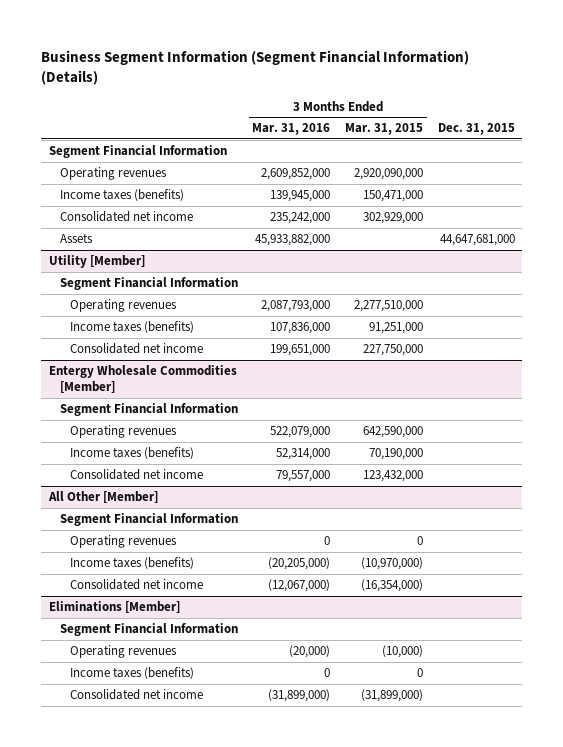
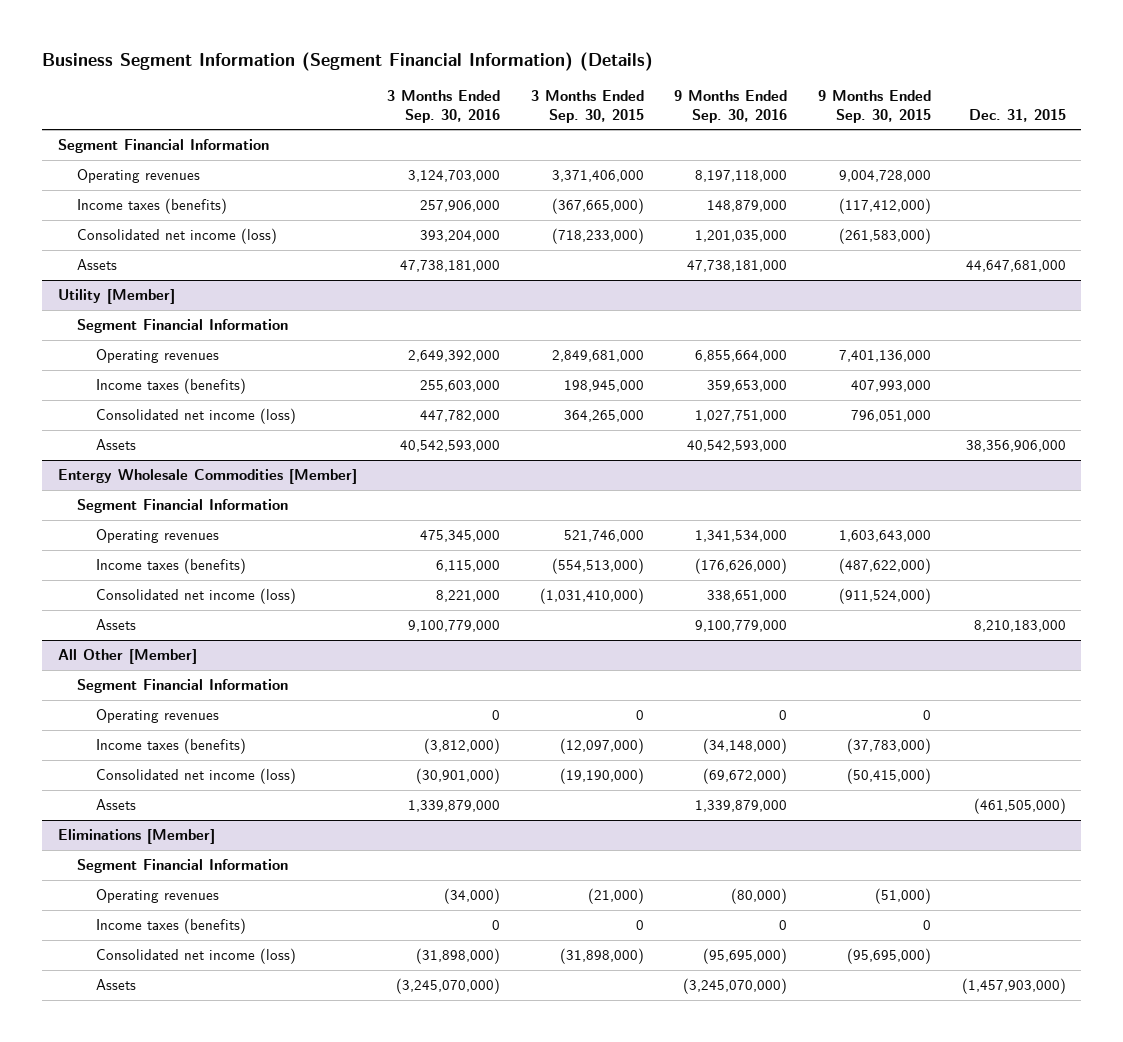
- | 3 Months Ended Mar. 31, 2016 | 3 Months Ended Mar. 31, 2015 | Dec. 31, 2015
+ | 3 Months Ended Sep. 30, 2016 | 3 Months Ended Sep. 30, 2015 | 9 Months Ended Sep. 30, 2016 | 9 Months Ended Sep. 30, 2015 | Dec. 31, 2015
- Consolidated net income | 235,242,000 | 302,929,000 |
+ Consolidated net income (loss) | 393,204,000 | (718,233,000) | 1,201,035,000 | (261,583,000) |
@ Utility [Member]
- Consolidated net income | 199,651,000 | 227,750,000 |
+ Consolidated net income (loss) | 447,782,000 | 364,265,000 | 1,027,751,000 | 796,051,000 |
+ Assets | 40,542,593,000 | | 40,542,593,000 | | 38,356,906,000
@ Entergy Wholesale Commodities [Member]
- Consolidated net income | 79,557,000 | 123,432,000 |
+ Consolidated net income (loss) | 8,221,000 | (1,031,410,000) | 338,651,000 | (911,524,000) |
+ Assets | 9,100,779,000 | | 9,100,779,000 | | 8,210,183,000
@ All Other [Member]
- Consolidated net income | (12,067,000) | (16,354,000) |
+ Consolidated net income (loss) | (30,901,000) | (19,190,000) | (69,672,000) | (50,415,000) |
+ Assets | 1,339,879,000 | | 1,339,879,000 | | (461,505,000)
@ Eliminations [Member]
- Consolidated net income | (31,899,000) | (31,899,000) |
+ Consolidated net income (loss) | (31,898,000) | (31,898,000) | (95,695,000) | (95,695,000) |
+ Assets | (3,245,070,000) | | (3,245,070,000) | | (1,457,903,000)

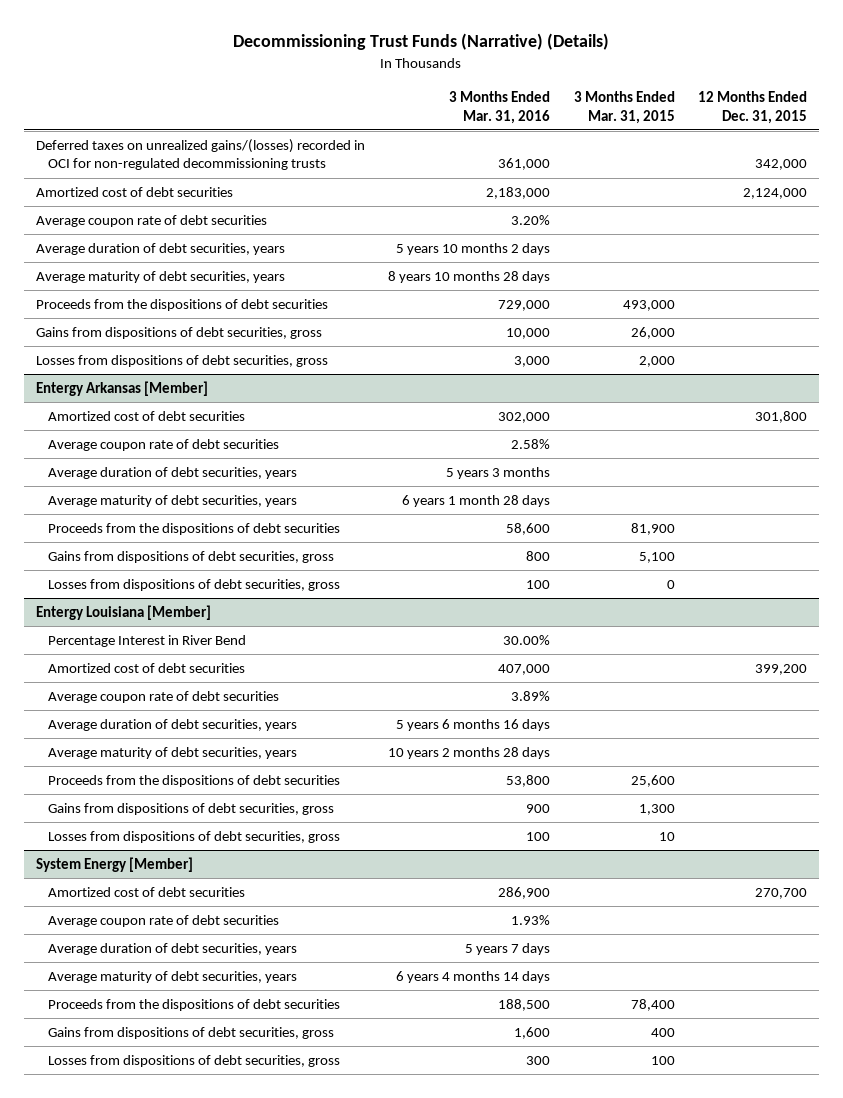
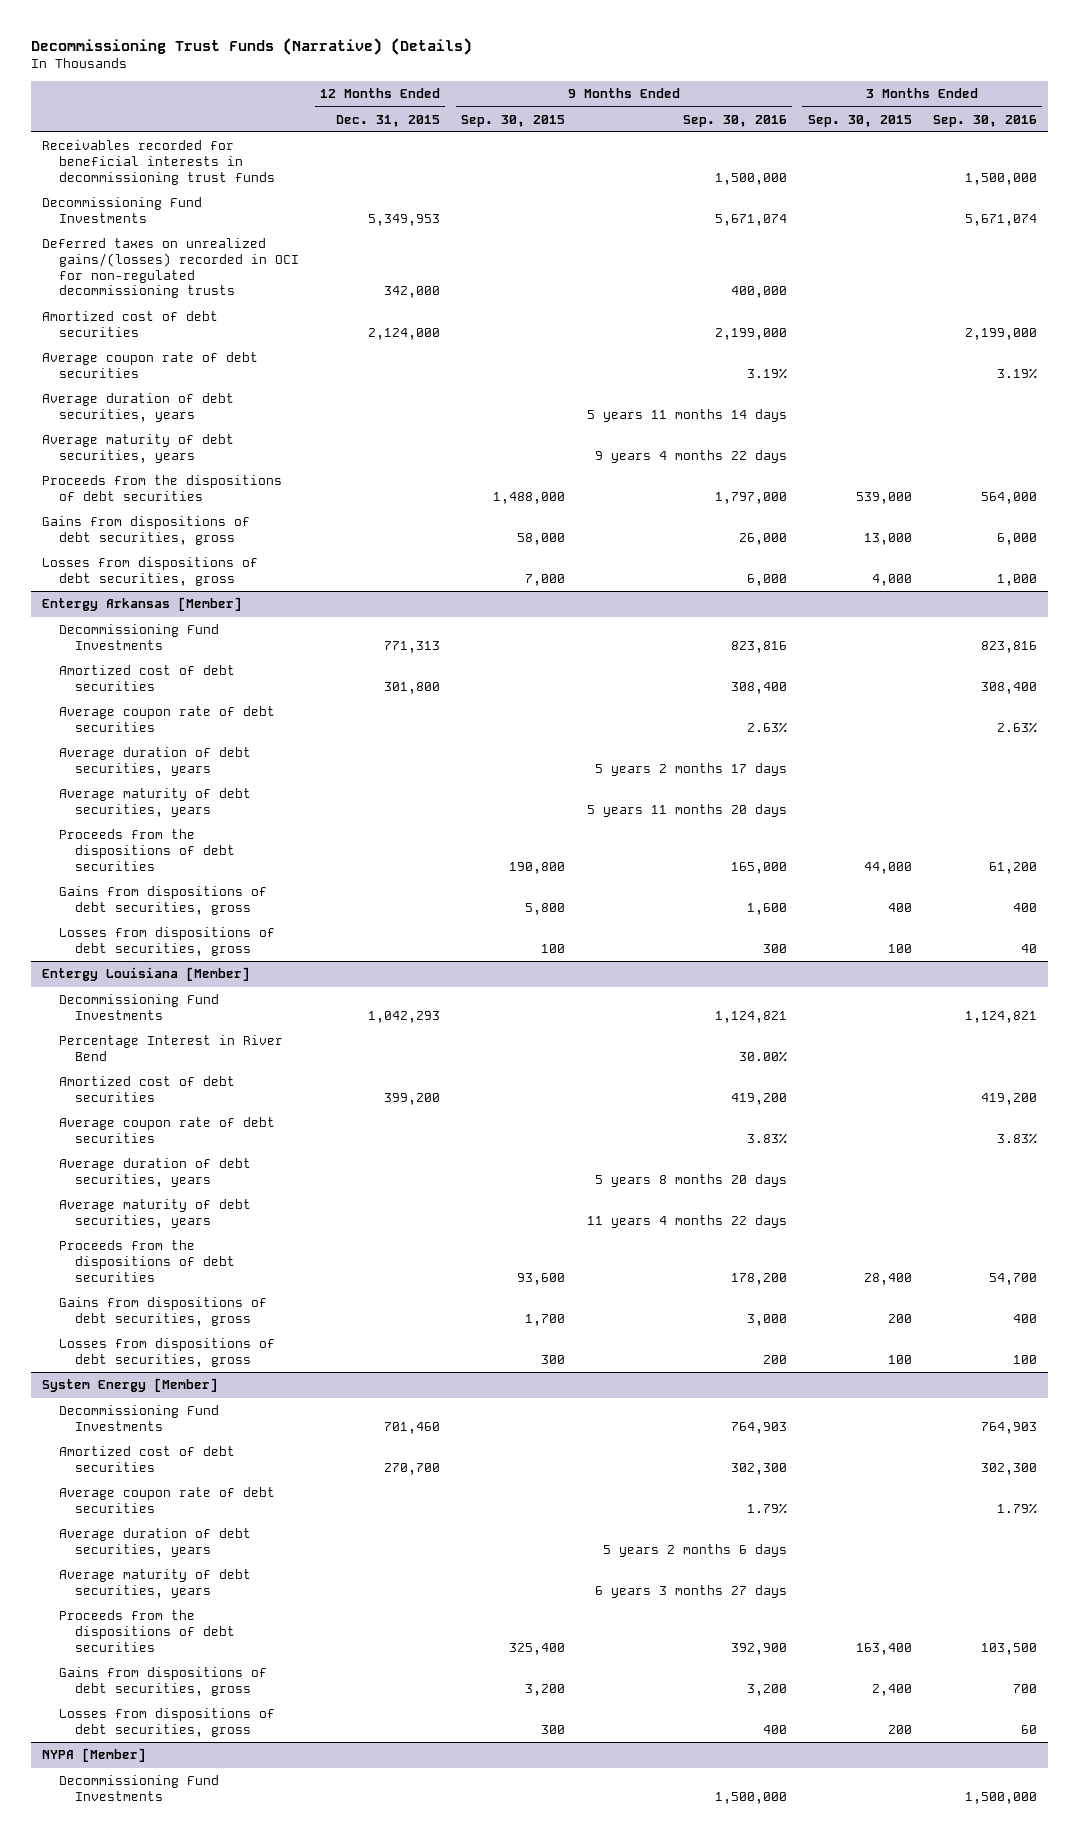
- | 3 Months Ended Mar. 31, 2016 | 3 Months Ended Mar. 31, 2015 | 12 Months Ended Dec. 31, 2015
+ | 12 Months Ended Dec. 31, 2015 | 9 Months Ended Sep. 30, 2015 | 9 Months Ended Sep. 30, 2016 | 3 Months Ended Sep. 30, 2015 | 3 Months Ended Sep. 30, 2016
+ Receivables recorded for beneficial interests in decommissioning trust funds | | | 1,500,000 | | 1,500,000
+ Decommissioning Fund Investments | 5,349,953 | | 5,671,074 | | 5,671,074
@ Entergy Arkansas [Member]
+ Decommissioning Fund Investments | 771,313 | | 823,816 | | 823,816
@ Entergy Louisiana [Member]
+ Decommissioning Fund Investments | 1,042,293 | | 1,124,821 | | 1,124,821
@ System Energy [Member]
+ Decommissioning Fund Investments | 701,460 | | 764,903 | | 764,903
+ NYPA [Member]
+ Decommissioning Fund Investments | | | 1,500,000 | | 1,500,000

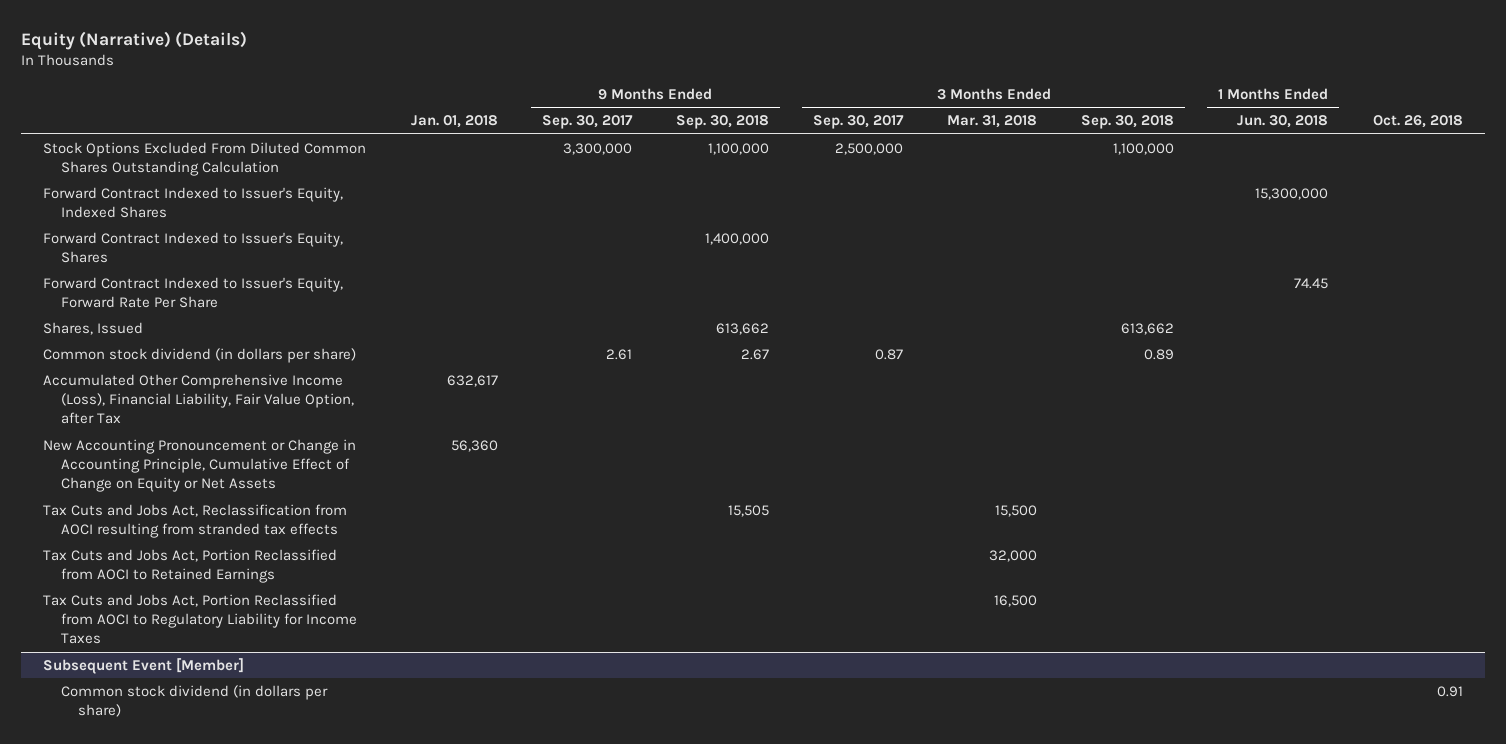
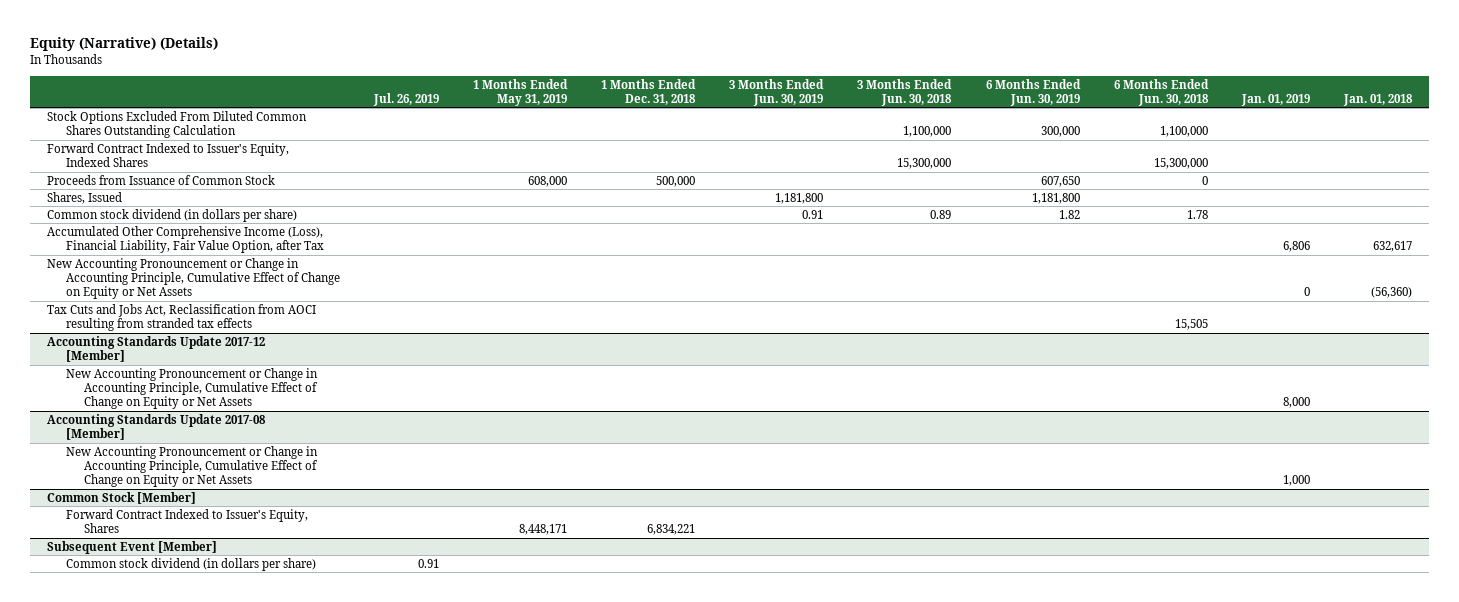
- | Jan. 01, 2018 | 9 Months Ended Sep. 30, 2017 | 9 Months Ended Sep. 30, 2018 | 3 Months Ended Sep. 30, 2017 | 3 Months Ended Mar. 31, 2018 | 3 Months Ended Sep. 30, 2018 | 1 Months Ended Jun. 30, 2018 | Oct. 26, 2018
+ | Jul. 26, 2019 | 1 Months Ended May 31, 2019 | 1 Months Ended Dec. 31, 2018 | 3 Months Ended Jun. 30, 2019 | 3 Months Ended Jun. 30, 2018 | 6 Months Ended Jun. 30, 2019 | 6 Months Ended Jun. 30, 2018 | Jan. 01, 2019 | Jan. 01, 2018
- Forward Contract Indexed to Issuer's Equity, Shares | | | 1,400,000 | | | | |
- Forward Contract Indexed to Issuer's Equity, Forward Rate Per Share | | | | | | | 74.45 |
+ Proceeds from Issuance of Common Stock | | 608,000 | 500,000 | | | 607,650 | 0 | |
- New Accounting Pronouncement or Change in Accounting Principle, Cumulative Effect of Change on Equity or Net Assets | 56,360 | | | | | | |
+ New Accounting Pronouncement or Change in Accounting Principle, Cumulative Effect of Change on Equity or Net Assets | | | | | | | | 0 | (56,360)
- Tax Cuts and Jobs Act, Portion Reclassified from AOCI to Retained Earnings | | | | | 32,000 | | |
- Tax Cuts and Jobs Act, Portion Reclassified from AOCI to Regulatory Liability for Income Taxes | | | | | 16,500 | | |
+ Accounting Standards Update 2017-12 [Member]
+ New Accounting Pronouncement or Change in Accounting Principle, Cumulative Effect of Change on Equity or Net Assets | | | | | | | | 8,000 |
+ Accounting Standards Update 2017-08 [Member]
+ New Accounting Pronouncement or Change in Accounting Principle, Cumulative Effect of Change on Equity or Net Assets | | | | | | | | 1,000 |
+ Common Stock [Member]
+ Forward Contract Indexed to Issuer's Equity, Shares | | 8,448,171 | 6,834,221 | | | | | |

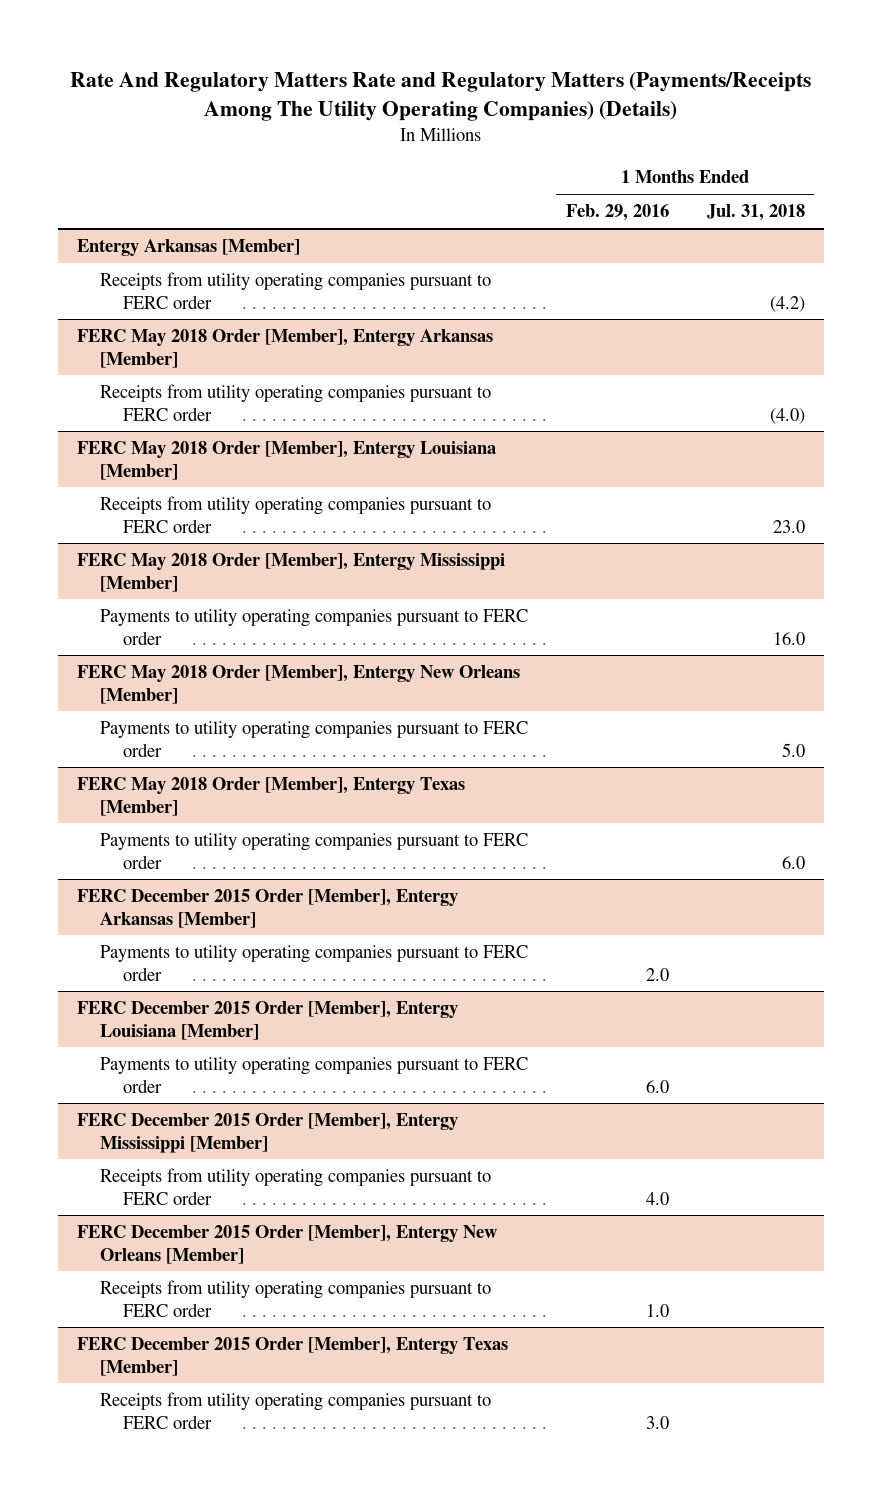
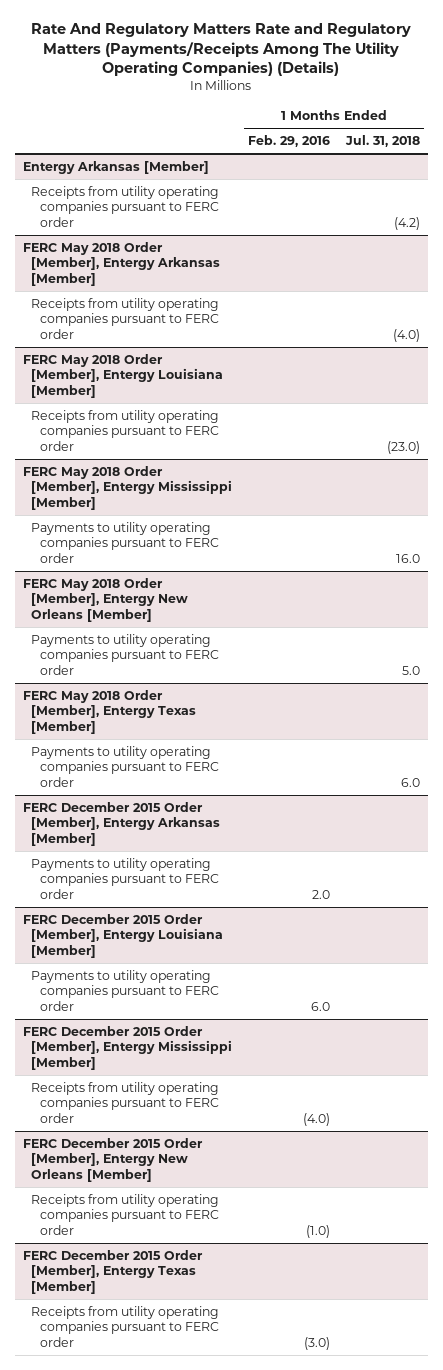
@ FERC May 2018 Order [Member], Entergy Louisiana [Member]
- Receipts from utility operating companies pursuant to FERC order | | 23.0
+ Receipts from utility operating companies pursuant to FERC order | | (23.0)
@ FERC December 2015 Order [Member], Entergy Mississippi [Member]
- Receipts from utility operating companies pursuant to FERC order | 4.0 |
+ Receipts from utility operating companies pursuant to FERC order | (4.0) |
@ FERC December 2015 Order [Member], Entergy New Orleans [Member]
- Receipts from utility operating companies pursuant to FERC order | 1.0 |
+ Receipts from utility operating companies pursuant to FERC order | (1.0) |
@ FERC December 2015 Order [Member], Entergy Texas [Member]
- Receipts from utility operating companies pursuant to FERC order | 3.0 |
+ Receipts from utility operating companies pursuant to FERC order | (3.0) |

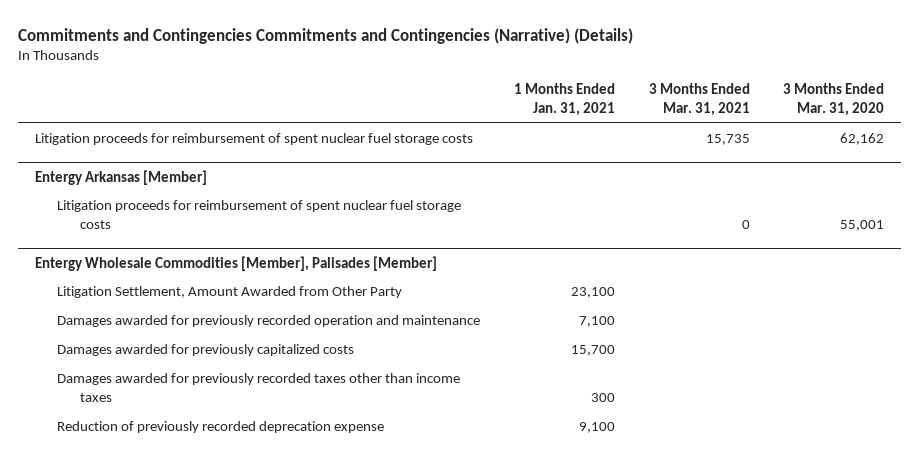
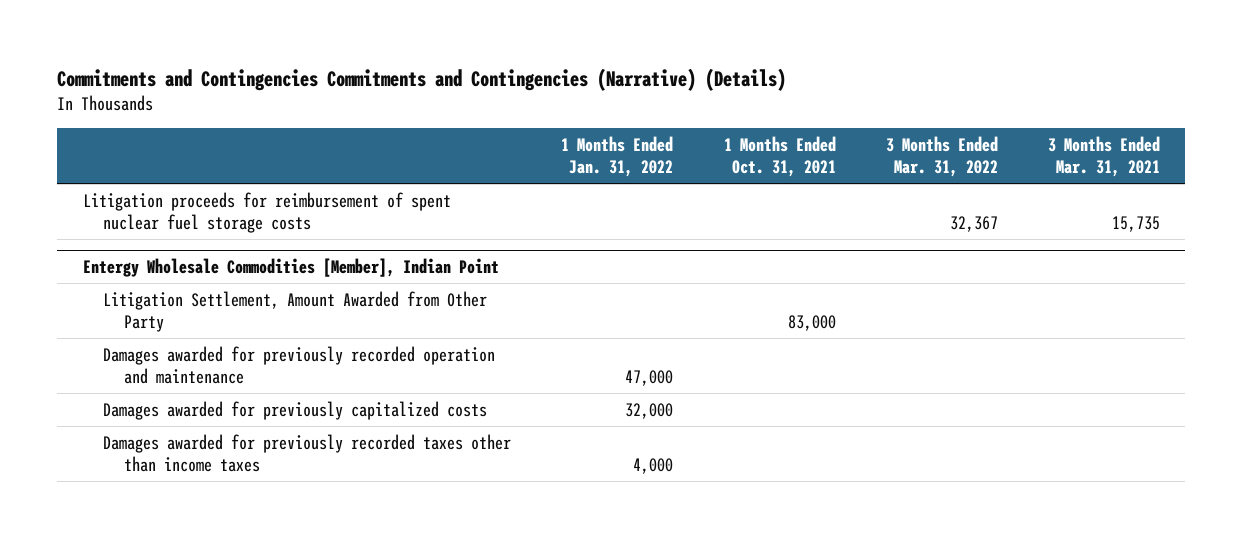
- | 1 Months Ended Jan. 31, 2021 | 3 Months Ended Mar. 31, 2021 | 3 Months Ended Mar. 31, 2020
+ | 1 Months Ended Jan. 31, 2022 | 1 Months Ended Oct. 31, 2021 | 3 Months Ended Mar. 31, 2022 | 3 Months Ended Mar. 31, 2021
- Entergy Arkansas [Member]
- Litigation proceeds for reimbursement of spent nuclear fuel storage costs | | 0 | 55,001
- Entergy Wholesale Commodities [Member], Palisades [Member]
+ Entergy Wholesale Commodities [Member], Indian Point
- Reduction of previously recorded deprecation expense | 9,100 | |

